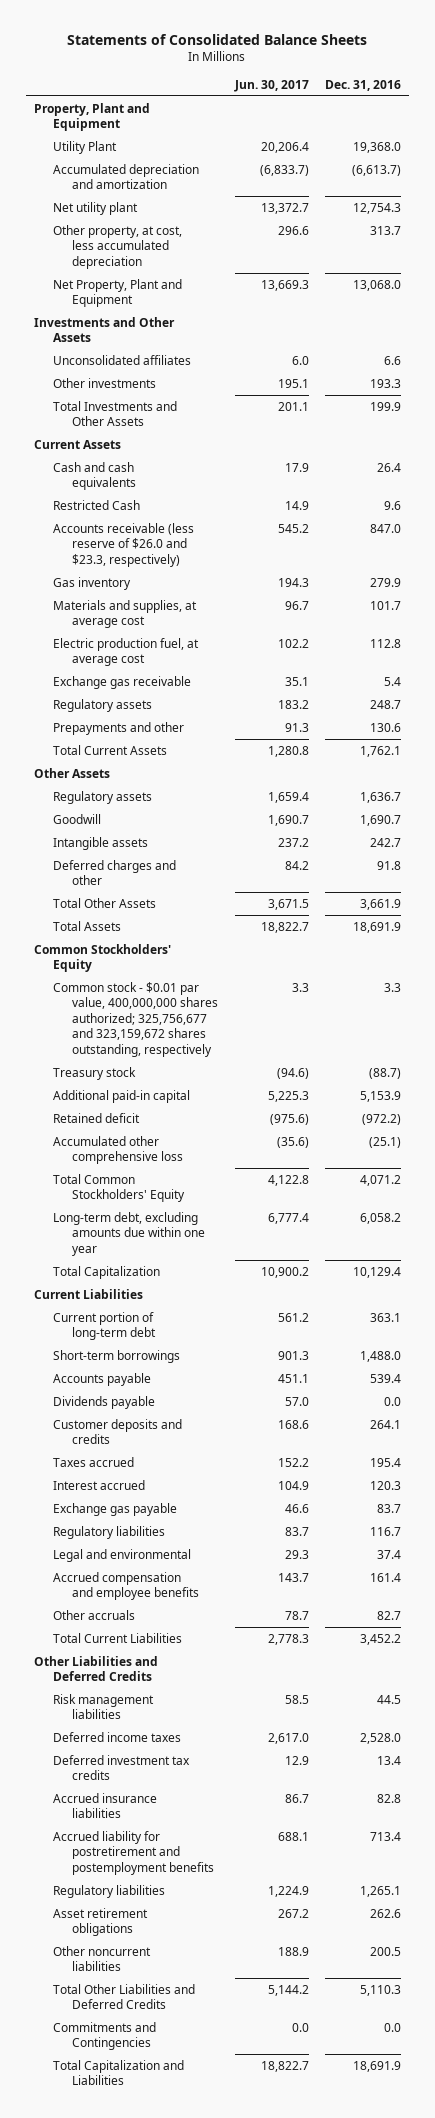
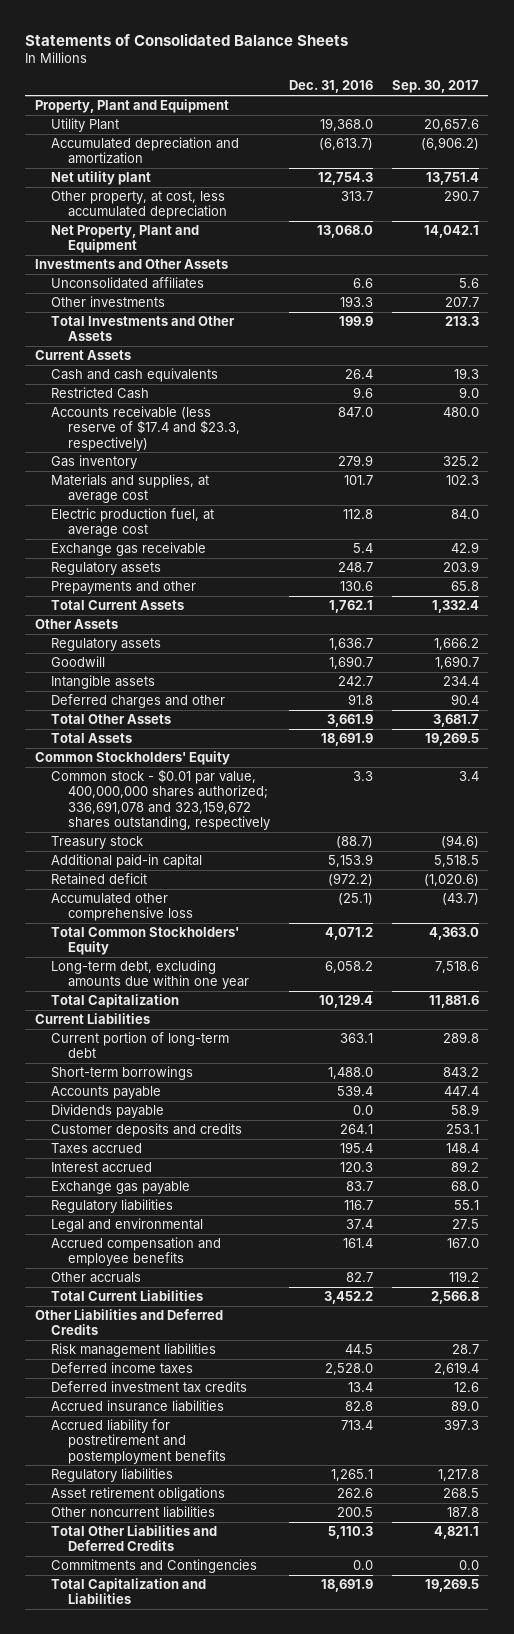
- | Jun. 30, 2017 | Dec. 31, 2016
+ | Dec. 31, 2016 | Sep. 30, 2017
- Accounts receivable (less reserve of $26.0 and $23.3, respectively) | 545.2 | 847.0
+ Accounts receivable (less reserve of $17.4 and $23.3, respectively) | 847.0 | 480.0
- Common stock - $0.01 par value, 400,000,000 shares authorized; 325,756,677 and 323,159,672 shares outstanding, respectively | 3.3 | 3.3
+ Common stock - $0.01 par value, 400,000,000 shares authorized; 336,691,078 and 323,159,672 shares outstanding, respectively | 3.3 | 3.4

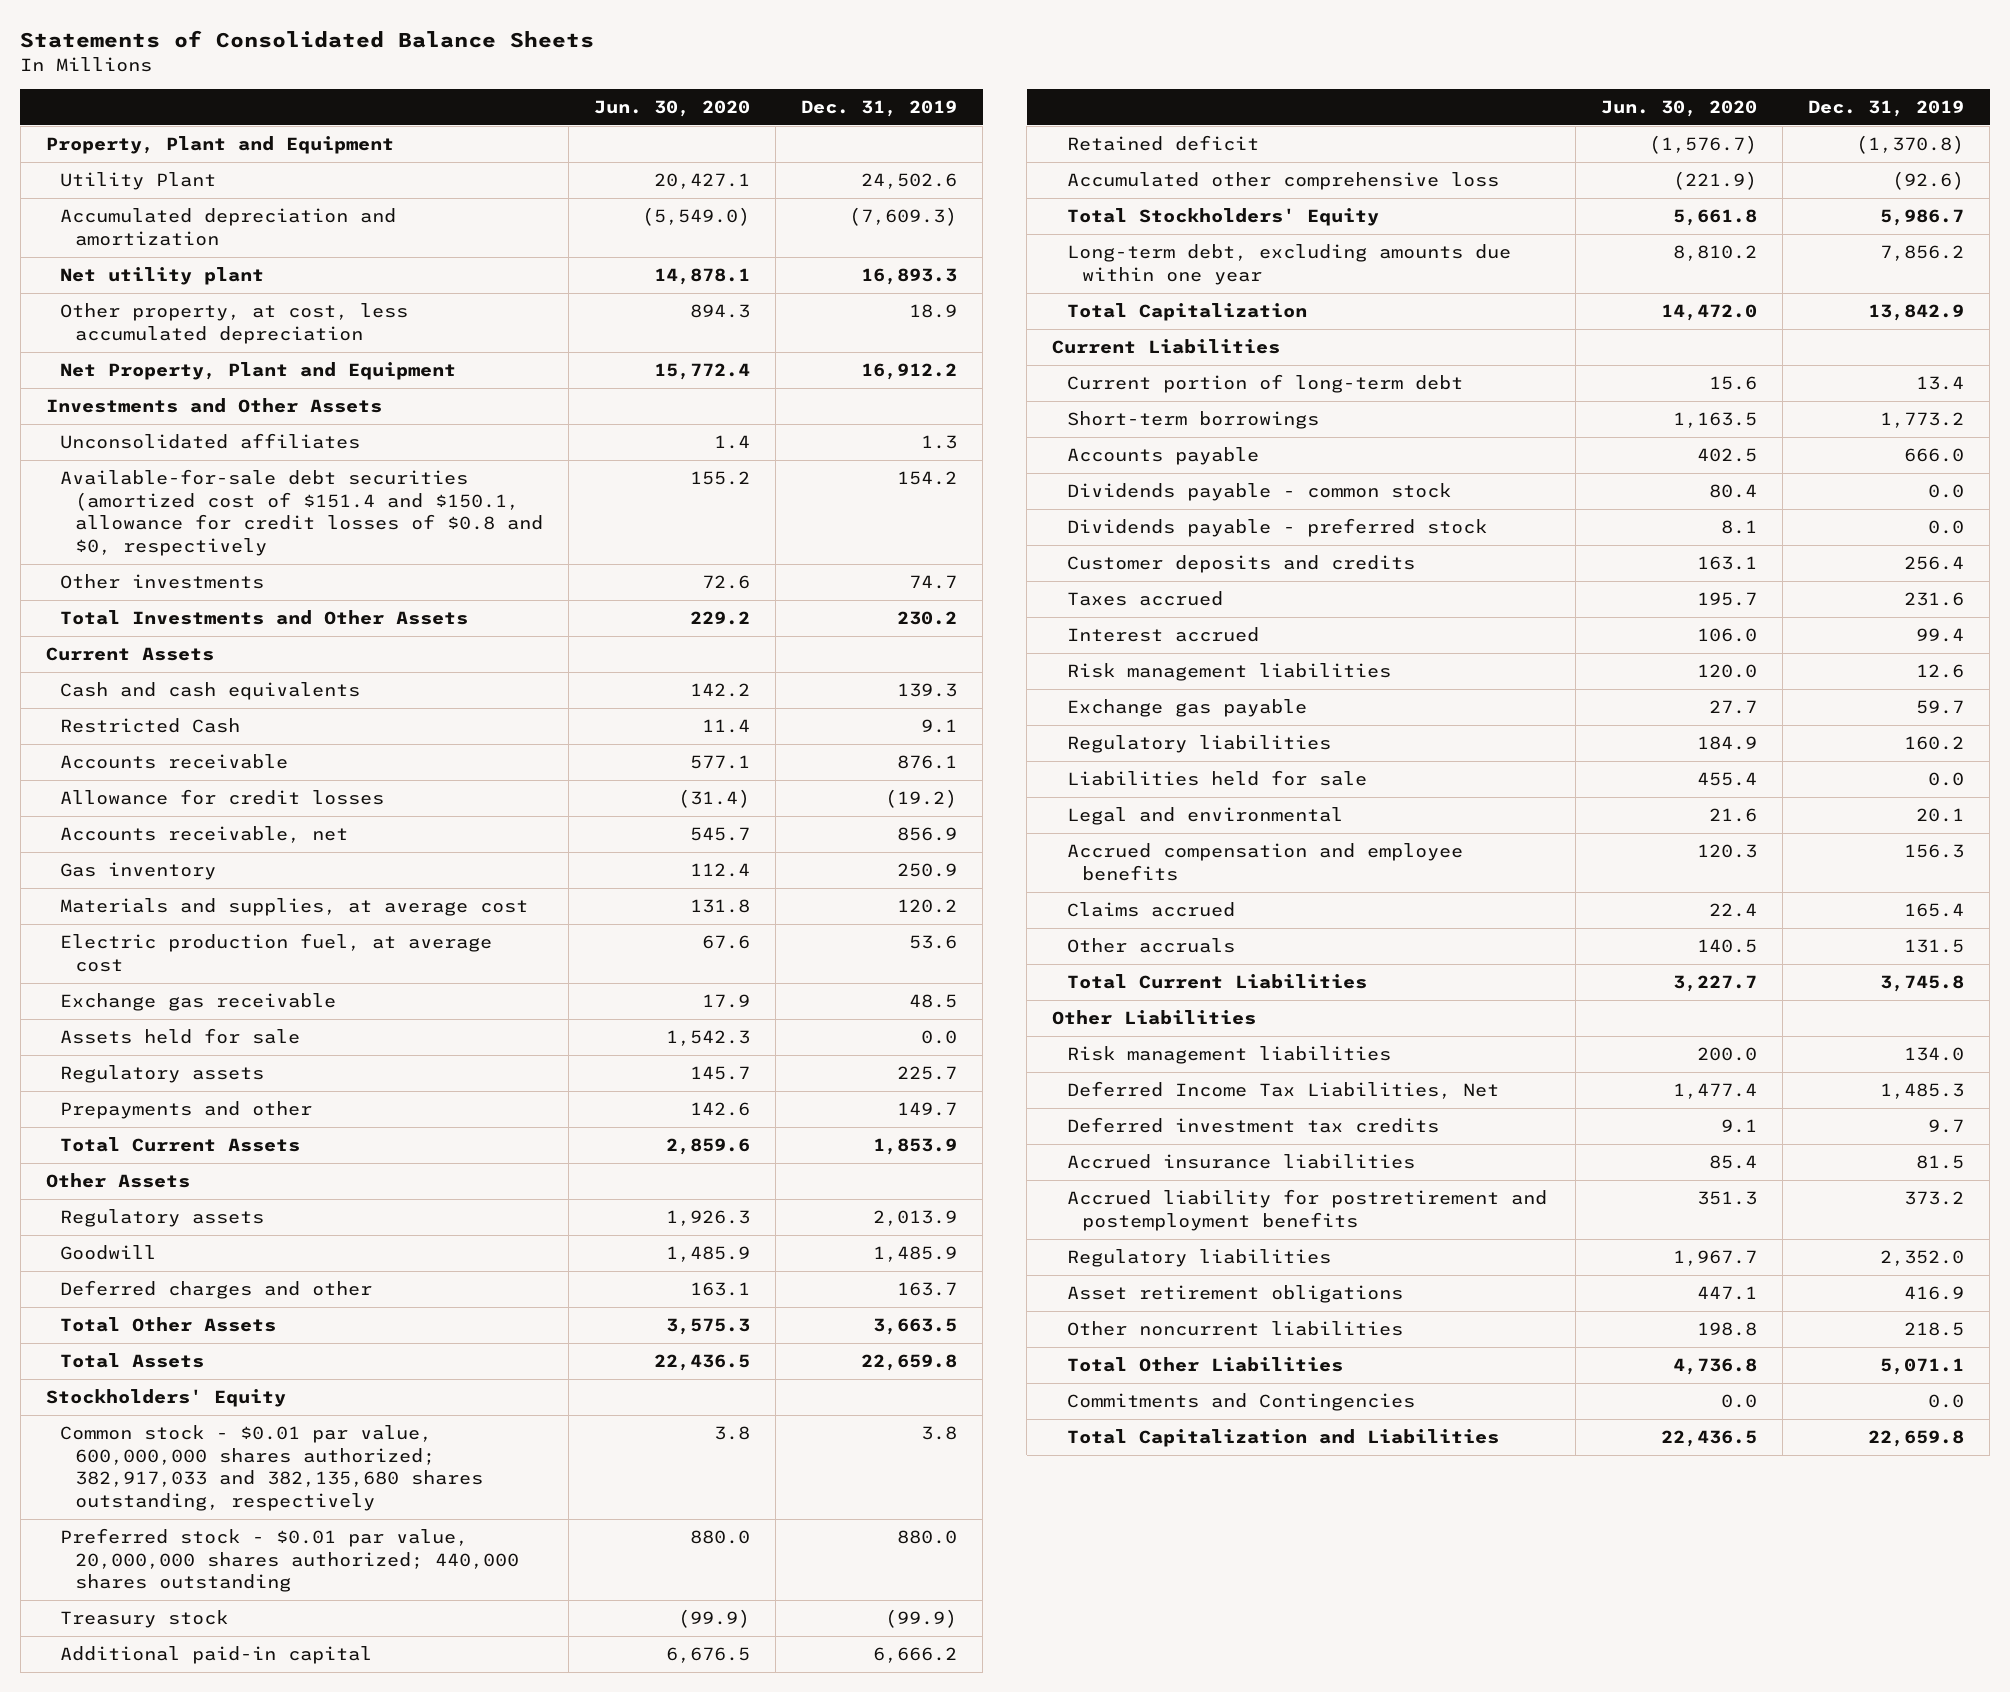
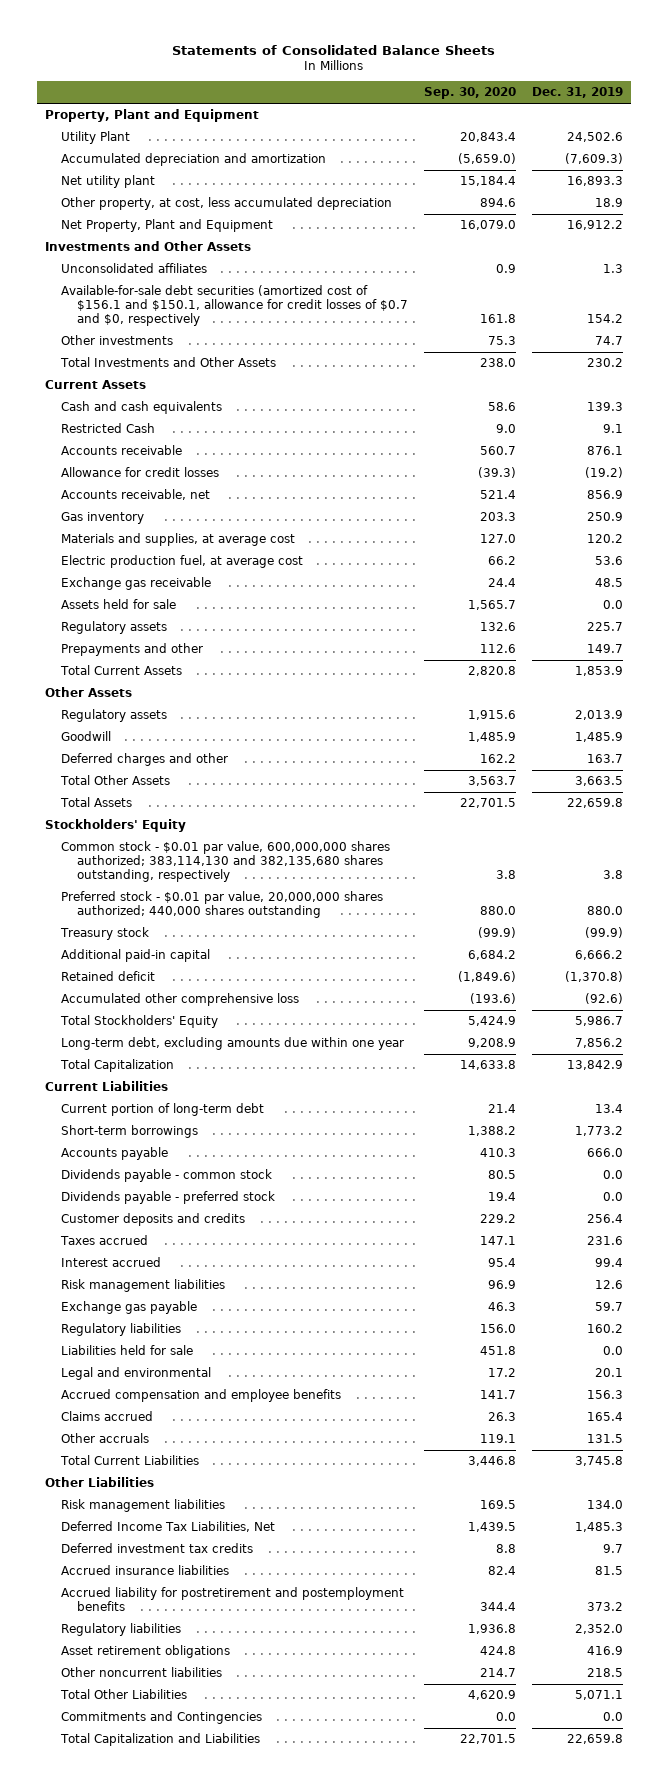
- | Jun. 30, 2020 | Dec. 31, 2019
+ | Sep. 30, 2020 | Dec. 31, 2019
- Available-for-sale debt securities (amortized cost of $151.4 and $150.1, allowance for credit losses of $0.8 and $0, respectively | 155.2 | 154.2
+ Available-for-sale debt securities (amortized cost of $156.1 and $150.1, allowance for credit losses of $0.7 and $0, respectively | 161.8 | 154.2
- Common stock - $0.01 par value, 600,000,000 shares authorized; 382,917,033 and 382,135,680 shares outstanding, respectively | 3.8 | 3.8
+ Common stock - $0.01 par value, 600,000,000 shares authorized; 383,114,130 and 382,135,680 shares outstanding, respectively | 3.8 | 3.8

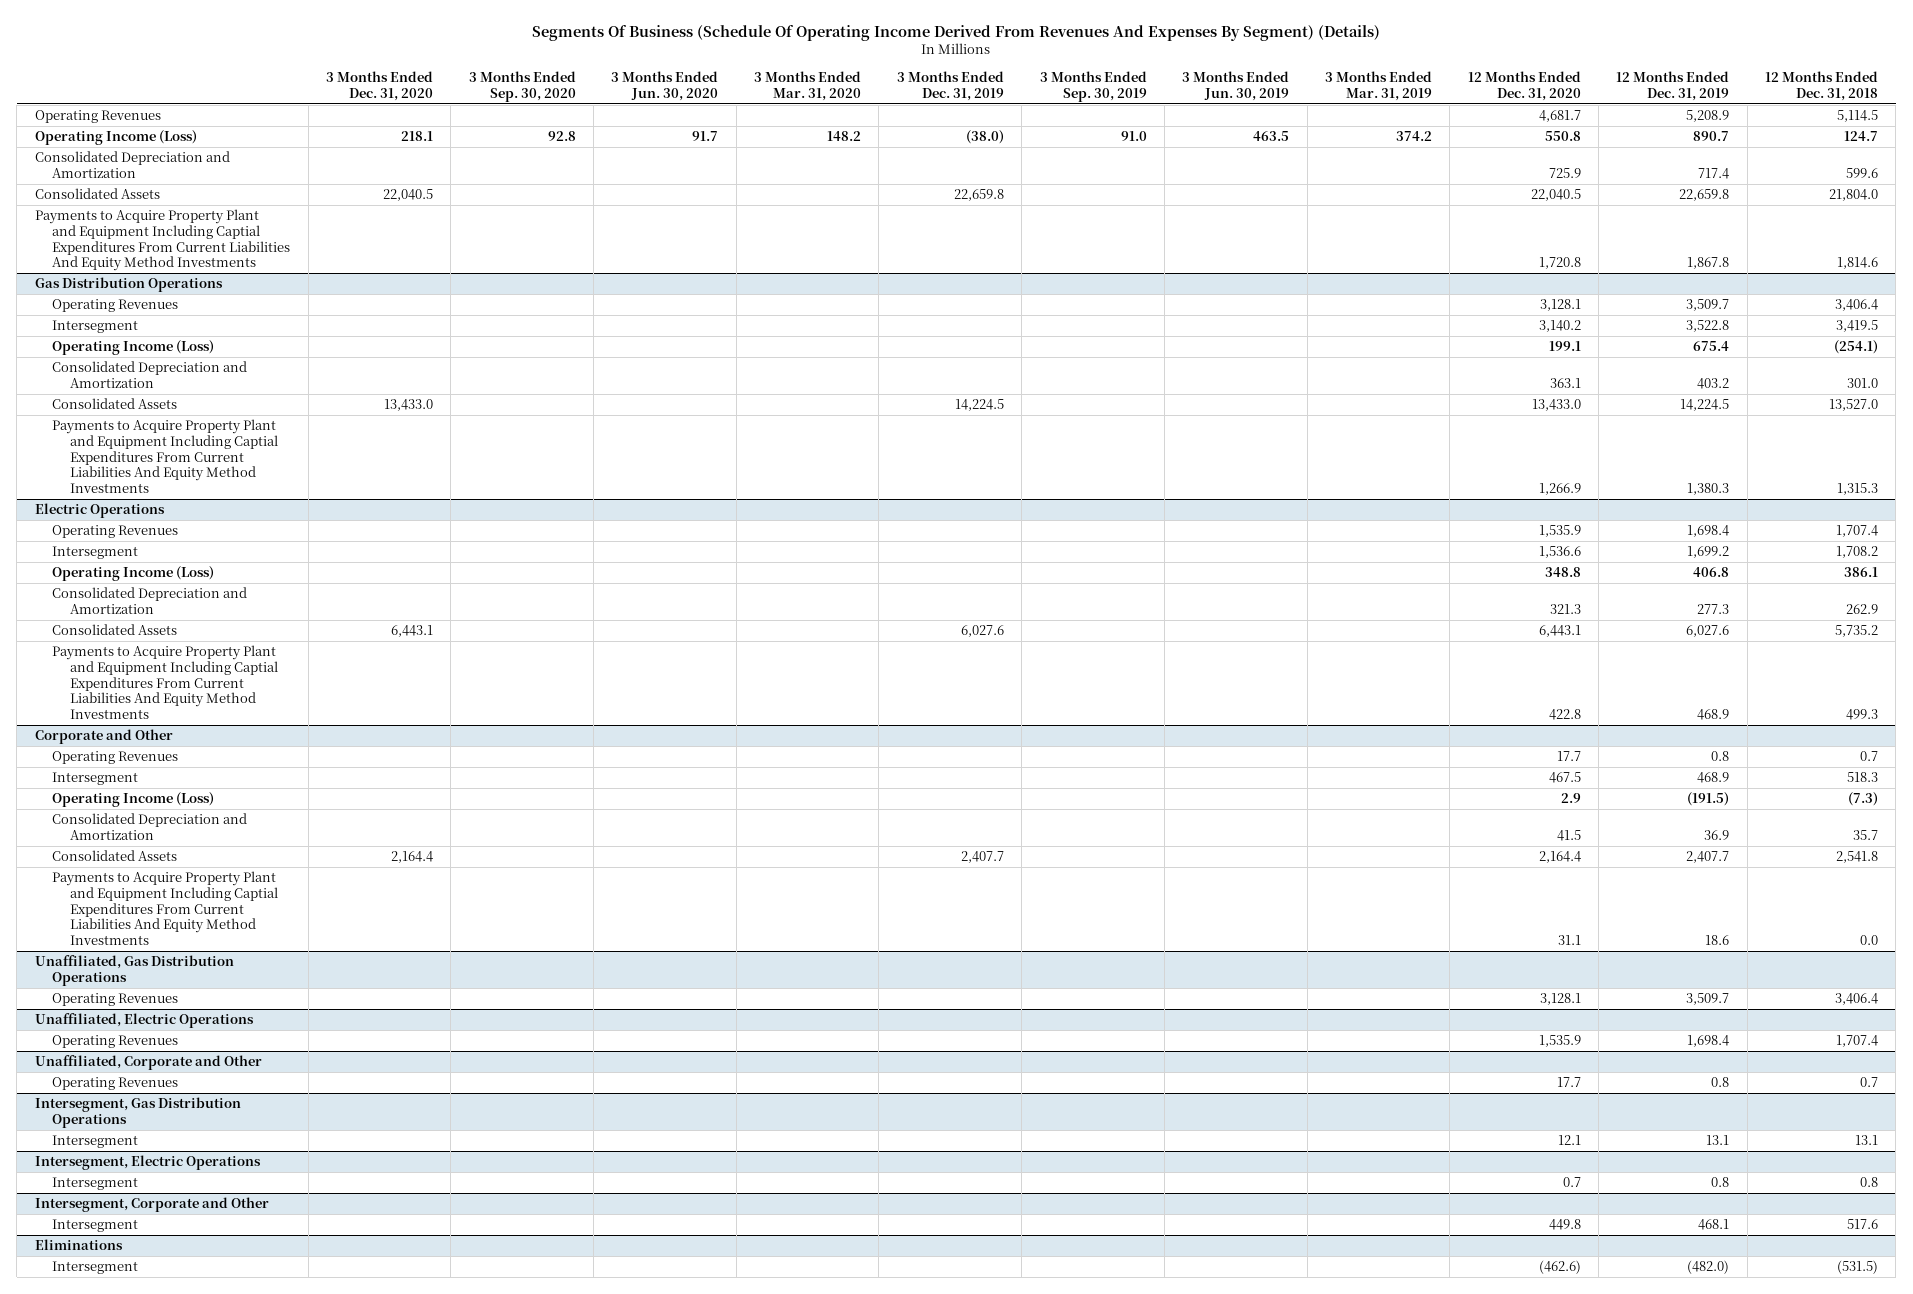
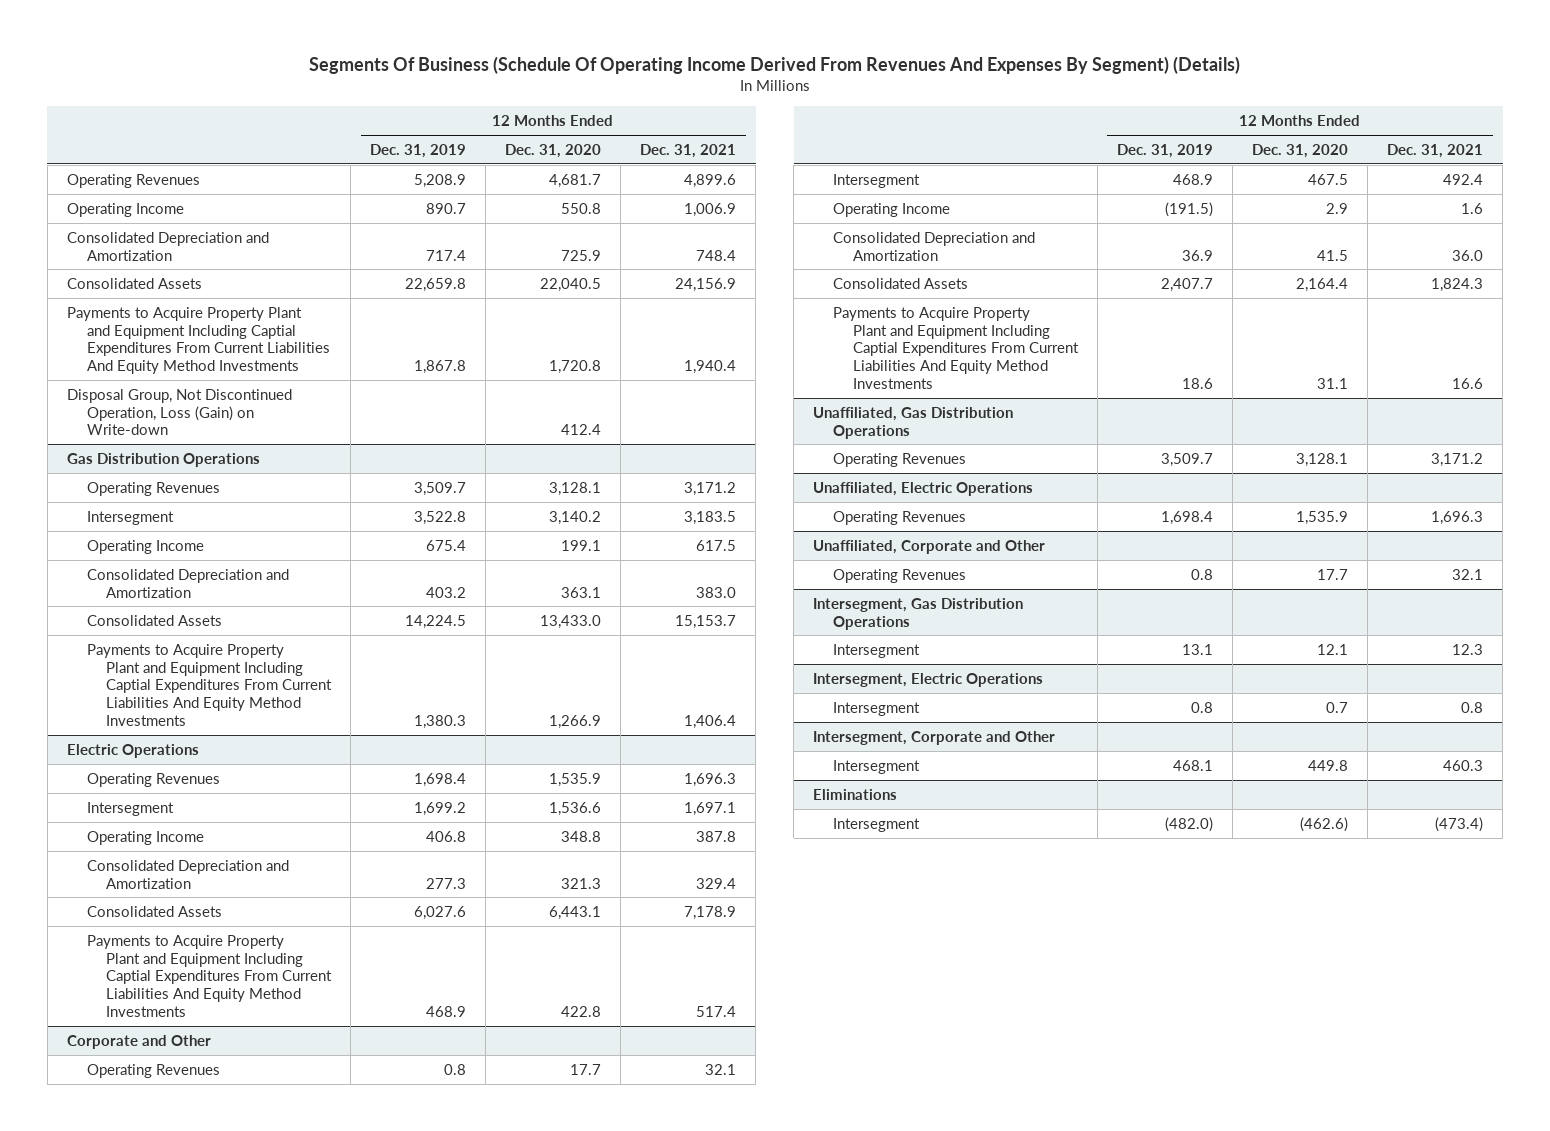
- | 3 Months Ended Dec. 31, 2020 | 3 Months Ended Sep. 30, 2020 | 3 Months Ended Jun. 30, 2020 | 3 Months Ended Mar. 31, 2020 | 3 Months Ended Dec. 31, 2019 | 3 Months Ended Sep. 30, 2019 | 3 Months Ended Jun. 30, 2019 | 3 Months Ended Mar. 31, 2019 | 12 Months Ended Dec. 31, 2020 | 12 Months Ended Dec. 31, 2019 | 12 Months Ended Dec. 31, 2018
+ | 12 Months Ended Dec. 31, 2019 | 12 Months Ended Dec. 31, 2020 | 12 Months Ended Dec. 31, 2021
- Operating Income (Loss) | 218.1 | 92.8 | 91.7 | 148.2 | (38.0) | 91.0 | 463.5 | 374.2 | 550.8 | 890.7 | 124.7
+ Operating Income | 890.7 | 550.8 | 1,006.9
+ Disposal Group, Not Discontinued Operation, Loss (Gain) on Write-down | | 412.4 |
@ Gas Distribution Operations
- Operating Income (Loss) | | | | | | | | | 199.1 | 675.4 | (254.1)
+ Operating Income | 675.4 | 199.1 | 617.5
@ Electric Operations
- Operating Income (Loss) | | | | | | | | | 348.8 | 406.8 | 386.1
+ Operating Income | 406.8 | 348.8 | 387.8
@ Corporate and Other
- Operating Income (Loss) | | | | | | | | | 2.9 | (191.5) | (7.3)
+ Operating Income | (191.5) | 2.9 | 1.6

